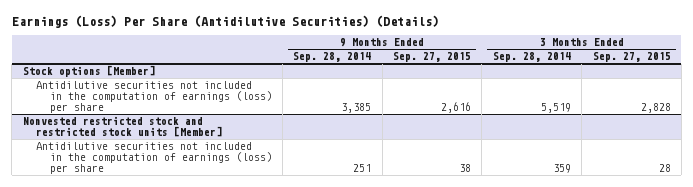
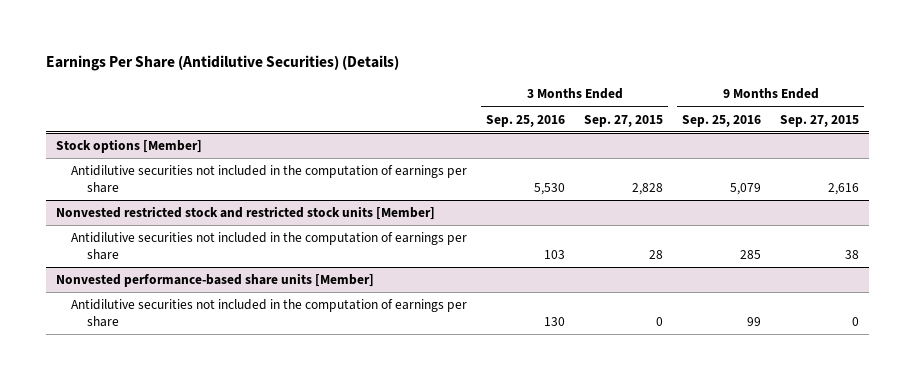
- Earnings (Loss) Per Share (Antidilutive Securities) (Details)
+ Earnings Per Share (Antidilutive Securities) (Details)
- | 9 Months Ended Sep. 28, 2014 | 9 Months Ended Sep. 27, 2015 | 3 Months Ended Sep. 28, 2014 | 3 Months Ended Sep. 27, 2015
+ | 3 Months Ended Sep. 25, 2016 | 3 Months Ended Sep. 27, 2015 | 9 Months Ended Sep. 25, 2016 | 9 Months Ended Sep. 27, 2015
@ Stock options [Member]
- Antidilutive securities not included in the computation of earnings (loss) per share | 3,385 | 2,616 | 5,519 | 2,828
+ Antidilutive securities not included in the computation of earnings per share | 5,530 | 2,828 | 5,079 | 2,616
@ Nonvested restricted stock and restricted stock units [Member]
- Antidilutive securities not included in the computation of earnings (loss) per share | 251 | 38 | 359 | 28
+ Antidilutive securities not included in the computation of earnings per share | 103 | 28 | 285 | 38
+ Nonvested performance-based share units [Member]
+ Antidilutive securities not included in the computation of earnings per share | 130 | 0 | 99 | 0

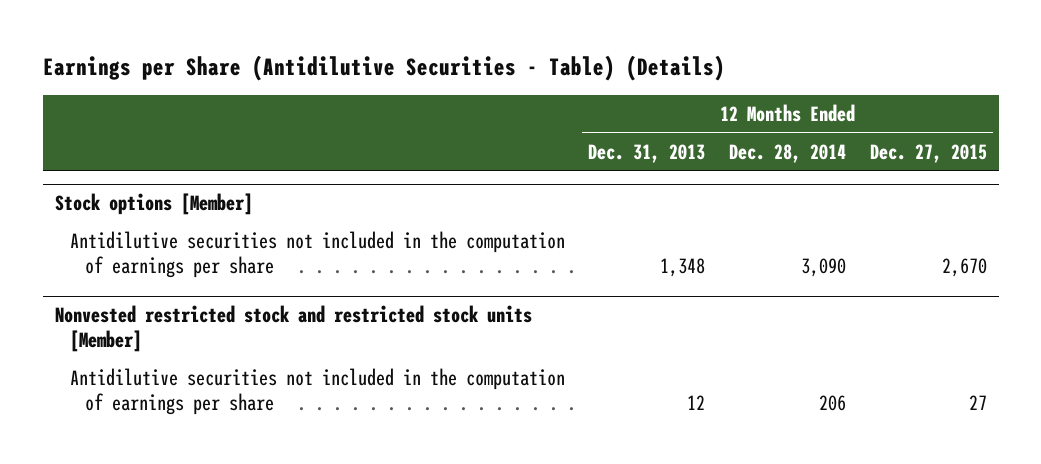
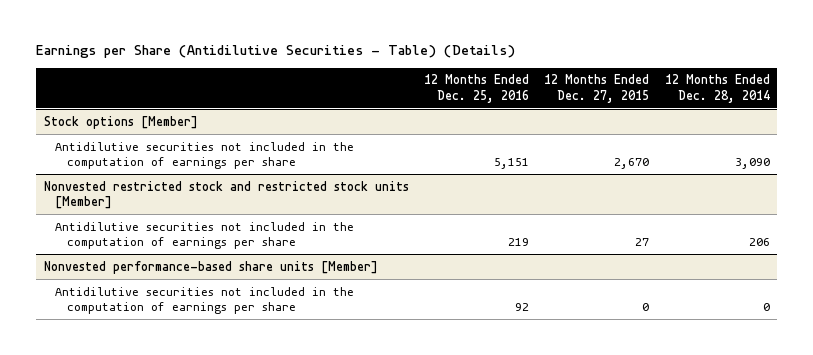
- | 12 Months Ended Dec. 31, 2013 | 12 Months Ended Dec. 28, 2014 | 12 Months Ended Dec. 27, 2015
+ | 12 Months Ended Dec. 25, 2016 | 12 Months Ended Dec. 27, 2015 | 12 Months Ended Dec. 28, 2014
+ Nonvested performance-based share units [Member]
+ Antidilutive securities not included in the computation of earnings per share | 92 | 0 | 0

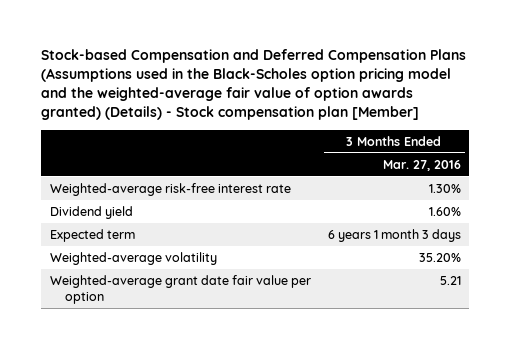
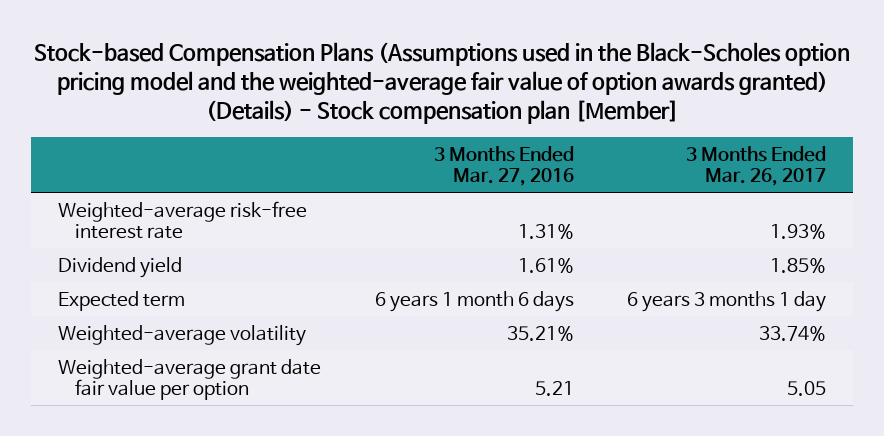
- Stock-based Compensation and Deferred Compensation Plans (Assumptions used in the Black-Scholes option pricing model and the weighted-average fair value of option awards granted) (Details) - Stock compensation plan [Member]
+ Stock-based Compensation Plans (Assumptions used in the Black-Scholes option pricing model and the weighted-average fair value of option awards granted) (Details) - Stock compensation plan [Member]
- | 3 Months Ended Mar. 27, 2016
+ | 3 Months Ended Mar. 27, 2016 | 3 Months Ended Mar. 26, 2017
- Weighted-average risk-free interest rate | 1.30%
- Dividend yield | 1.60%
- Expected term | 6 years 1 month 3 days
- Weighted-average volatility | 35.20%
+ Weighted-average risk-free interest rate | 1.31% | 1.93%
+ Dividend yield | 1.61% | 1.85%
+ Expected term | 6 years 1 month 6 days | 6 years 3 months 1 day
+ Weighted-average volatility | 35.21% | 33.74%

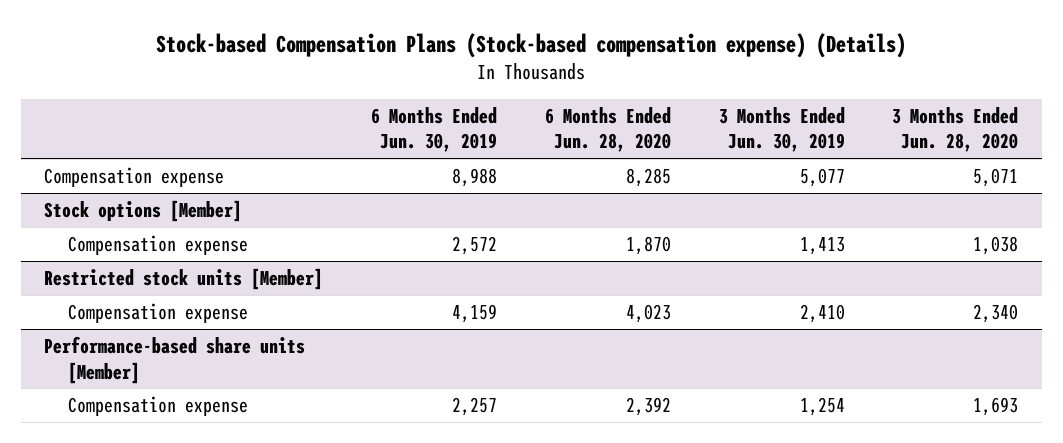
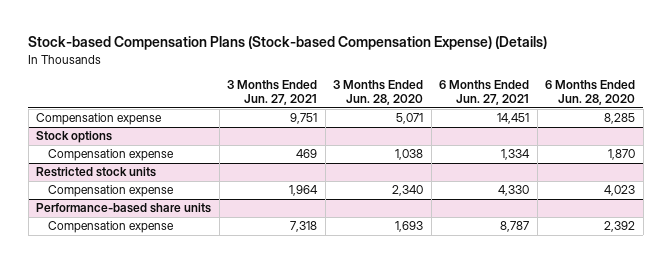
- Stock-based Compensation Plans (Stock-based compensation expense) (Details)
+ Stock-based Compensation Plans (Stock-based Compensation Expense) (Details)
- | 6 Months Ended Jun. 30, 2019 | 6 Months Ended Jun. 28, 2020 | 3 Months Ended Jun. 30, 2019 | 3 Months Ended Jun. 28, 2020
+ | 3 Months Ended Jun. 27, 2021 | 3 Months Ended Jun. 28, 2020 | 6 Months Ended Jun. 27, 2021 | 6 Months Ended Jun. 28, 2020
- Stock options [Member]
+ Stock options
- Restricted stock units [Member]
+ Restricted stock units
- Performance-based share units [Member]
+ Performance-based share units

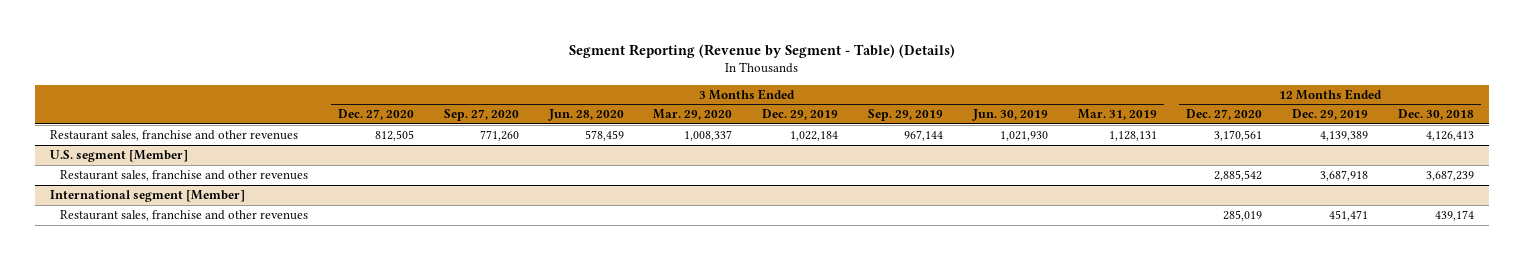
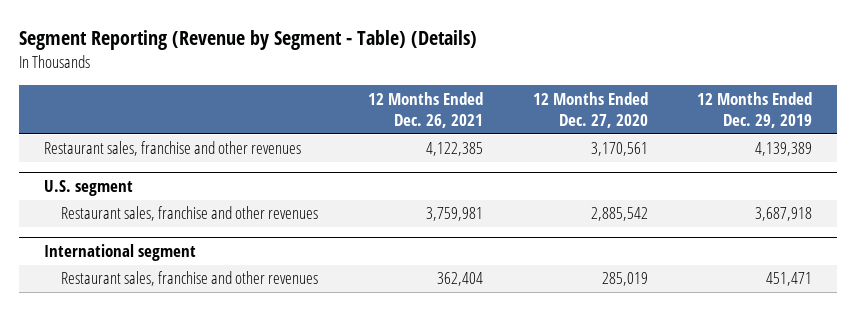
- | 3 Months Ended Dec. 27, 2020 | 3 Months Ended Sep. 27, 2020 | 3 Months Ended Jun. 28, 2020 | 3 Months Ended Mar. 29, 2020 | 3 Months Ended Dec. 29, 2019 | 3 Months Ended Sep. 29, 2019 | 3 Months Ended Jun. 30, 2019 | 3 Months Ended Mar. 31, 2019 | 12 Months Ended Dec. 27, 2020 | 12 Months Ended Dec. 29, 2019 | 12 Months Ended Dec. 30, 2018
+ | 12 Months Ended Dec. 26, 2021 | 12 Months Ended Dec. 27, 2020 | 12 Months Ended Dec. 29, 2019
- U.S. segment [Member]
+ U.S. segment
- International segment [Member]
+ International segment

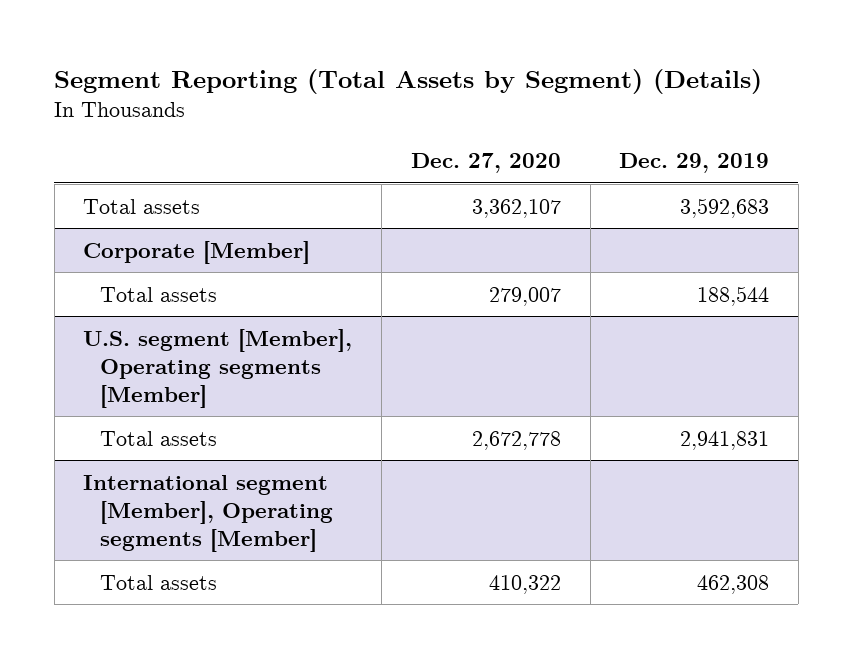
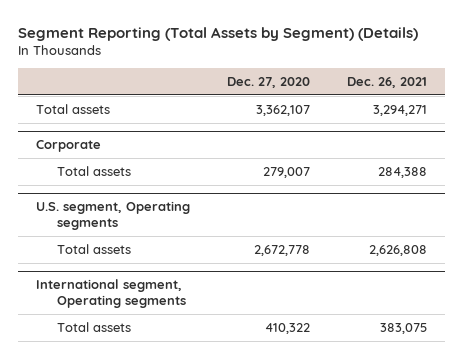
- | Dec. 27, 2020 | Dec. 29, 2019
+ | Dec. 27, 2020 | Dec. 26, 2021
- Corporate [Member]
+ Corporate
- U.S. segment [Member], Operating segments [Member]
+ U.S. segment, Operating segments
- International segment [Member], Operating segments [Member]
+ International segment, Operating segments

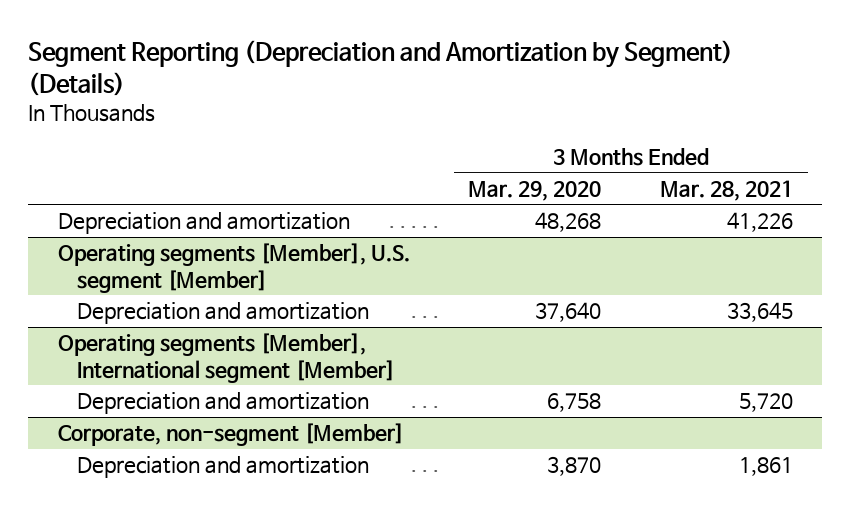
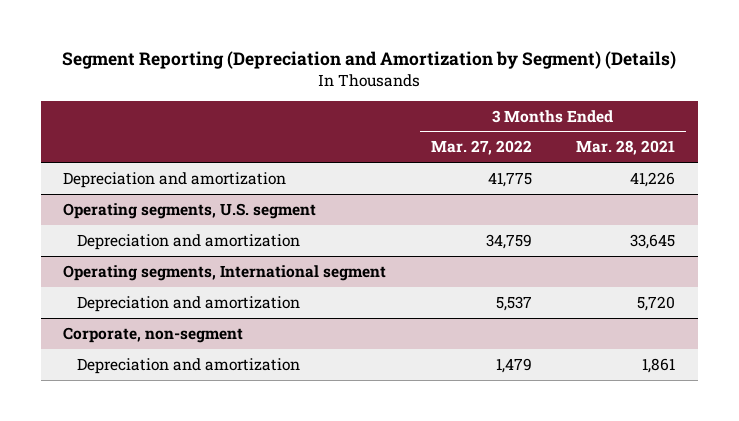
- | 3 Months Ended Mar. 29, 2020 | 3 Months Ended Mar. 28, 2021
+ | 3 Months Ended Mar. 27, 2022 | 3 Months Ended Mar. 28, 2021
- Operating segments [Member], U.S. segment [Member]
+ Operating segments, U.S. segment
- Operating segments [Member], International segment [Member]
+ Operating segments, International segment
- Corporate, non-segment [Member]
+ Corporate, non-segment

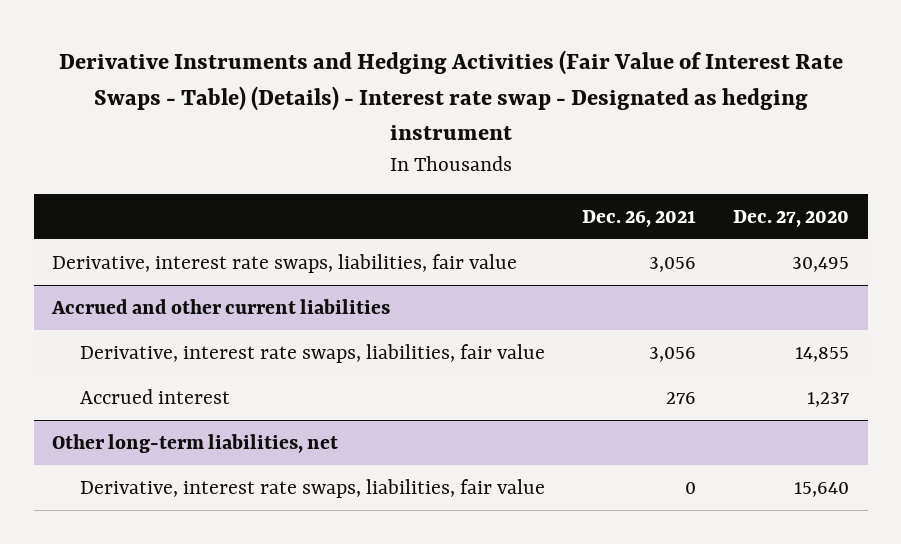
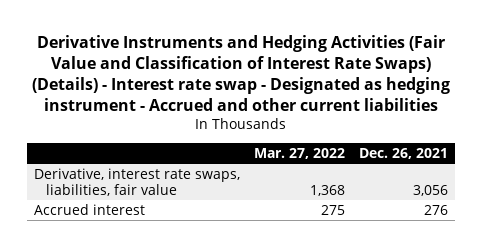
- Derivative Instruments and Hedging Activities (Fair Value of Interest Rate Swaps - Table) (Details) - Interest rate swap - Designated as hedging instrument
+ Derivative Instruments and Hedging Activities (Fair Value and Classification of Interest Rate Swaps) (Details) - Interest rate swap - Designated as hedging instrument - Accrued and other current liabilities
- | Dec. 26, 2021 | Dec. 27, 2020
+ | Mar. 27, 2022 | Dec. 26, 2021
- Accrued and other current liabilities
- Derivative, interest rate swaps, liabilities, fair value | 3,056 | 14,855
- Other long-term liabilities, net
- Derivative, interest rate swaps, liabilities, fair value | 0 | 15,640

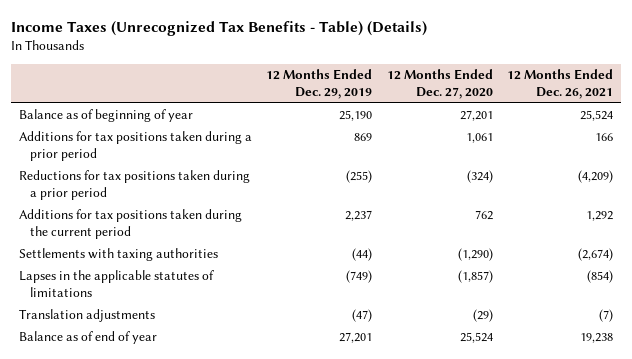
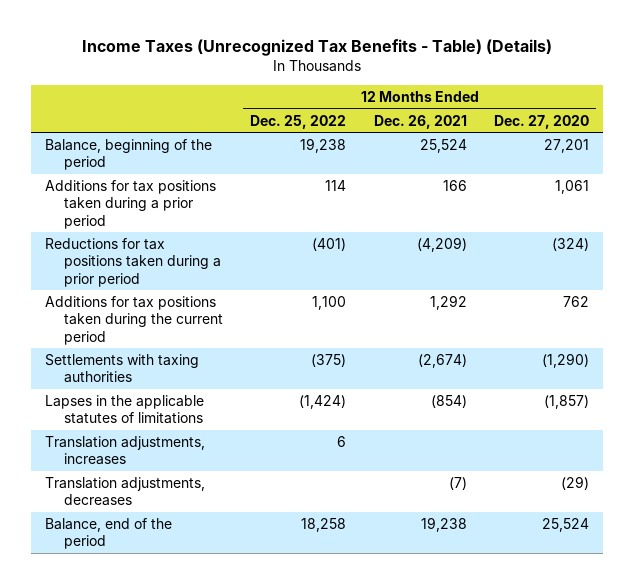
- | 12 Months Ended Dec. 29, 2019 | 12 Months Ended Dec. 27, 2020 | 12 Months Ended Dec. 26, 2021
+ | 12 Months Ended Dec. 25, 2022 | 12 Months Ended Dec. 26, 2021 | 12 Months Ended Dec. 27, 2020
- Balance as of beginning of year | 25,190 | 27,201 | 25,524
+ Balance, beginning of the period | 19,238 | 25,524 | 27,201
- Translation adjustments | (47) | (29) | (7)
- Balance as of end of year | 27,201 | 25,524 | 19,238
+ Translation adjustments, increases | 6 | |
+ Translation adjustments, decreases | | (7) | (29)
+ Balance, end of the period | 18,258 | 19,238 | 25,524

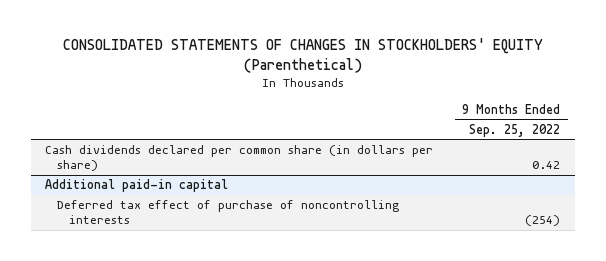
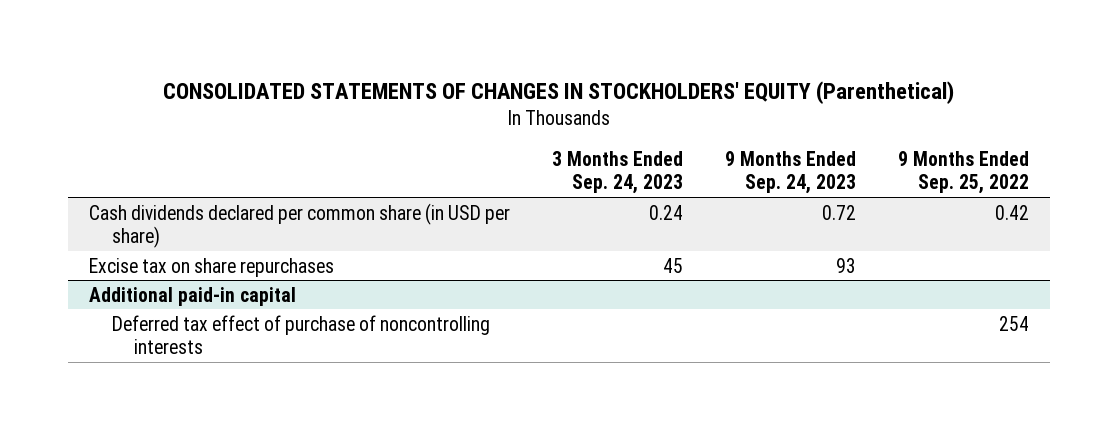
- | 9 Months Ended Sep. 25, 2022
+ | 3 Months Ended Sep. 24, 2023 | 9 Months Ended Sep. 24, 2023 | 9 Months Ended Sep. 25, 2022
- Cash dividends declared per common share (in dollars per share) | 0.42
+ Cash dividends declared per common share (in USD per share) | 0.24 | 0.72 | 0.42
+ Excise tax on share repurchases | 45 | 93 |
@ Additional paid-in capital
- Deferred tax effect of purchase of noncontrolling interests | (254)
+ Deferred tax effect of purchase of noncontrolling interests | | | 254

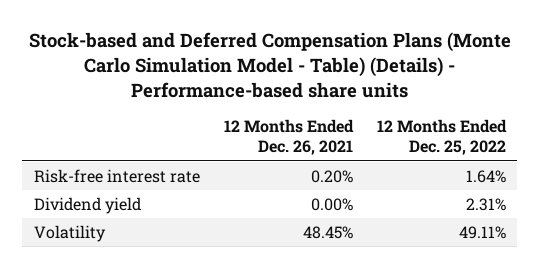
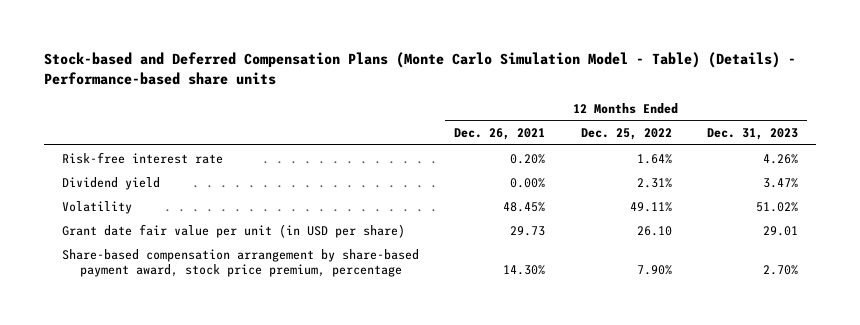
- | 12 Months Ended Dec. 26, 2021 | 12 Months Ended Dec. 25, 2022
+ | 12 Months Ended Dec. 26, 2021 | 12 Months Ended Dec. 25, 2022 | 12 Months Ended Dec. 31, 2023
+ Grant date fair value per unit (in USD per share) | 29.73 | 26.10 | 29.01
+ Share-based compensation arrangement by share-based payment award, stock price premium, percentage | 14.30% | 7.90% | 2.70%

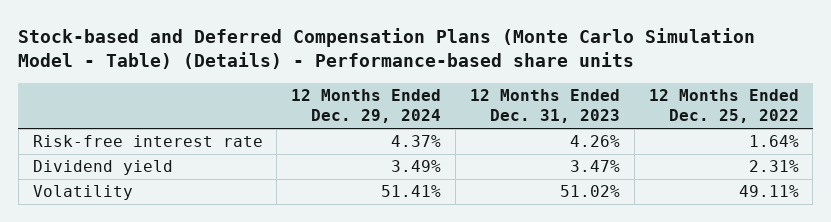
- | 12 Months Ended Dec. 26, 2021 | 12 Months Ended Dec. 25, 2022 | 12 Months Ended Dec. 31, 2023
+ | 12 Months Ended Dec. 29, 2024 | 12 Months Ended Dec. 31, 2023 | 12 Months Ended Dec. 25, 2022
- Grant date fair value per unit (in USD per share) | 29.73 | 26.10 | 29.01
- Share-based compensation arrangement by share-based payment award, stock price premium, percentage | 14.30% | 7.90% | 2.70%

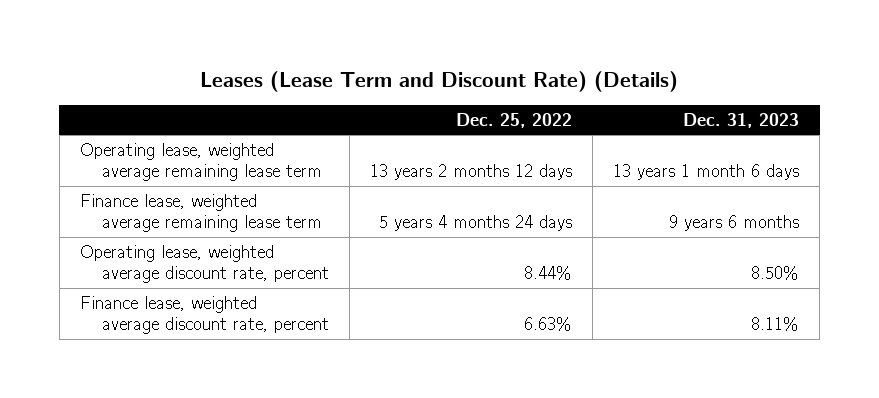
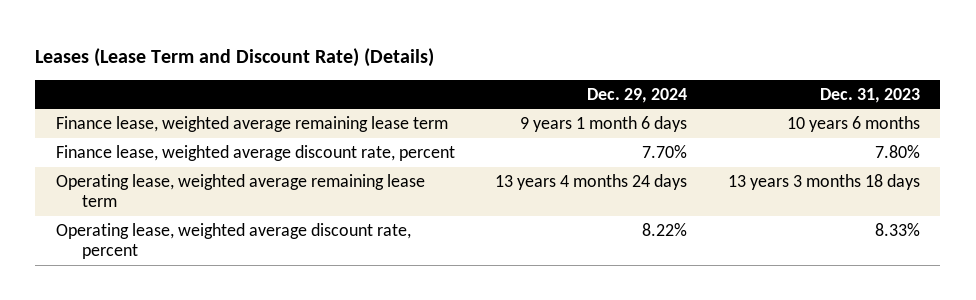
- | Dec. 25, 2022 | Dec. 31, 2023
+ | Dec. 29, 2024 | Dec. 31, 2023
- Operating lease, weighted average remaining lease term | 13 years 2 months 12 days | 13 years 1 month 6 days
- Finance lease, weighted average remaining lease term | 5 years 4 months 24 days | 9 years 6 months
- Operating lease, weighted average discount rate, percent | 8.44% | 8.50%
- Finance lease, weighted average discount rate, percent | 6.63% | 8.11%
+ Finance lease, weighted average remaining lease term | 9 years 1 month 6 days | 10 years 6 months
+ Finance lease, weighted average discount rate, percent | 7.70% | 7.80%
+ Operating lease, weighted average remaining lease term | 13 years 4 months 24 days | 13 years 3 months 18 days
+ Operating lease, weighted average discount rate, percent | 8.22% | 8.33%

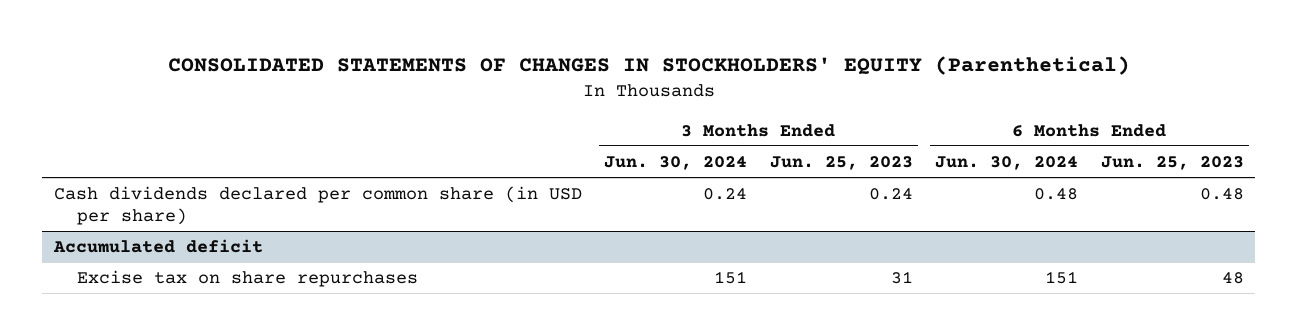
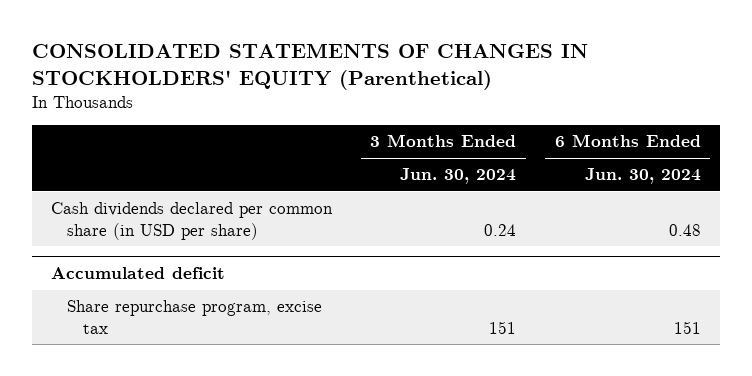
- | 3 Months Ended Jun. 30, 2024 | 3 Months Ended Jun. 25, 2023 | 6 Months Ended Jun. 30, 2024 | 6 Months Ended Jun. 25, 2023
+ | 3 Months Ended Jun. 30, 2024 | 6 Months Ended Jun. 30, 2024
@ Accumulated deficit
- Excise tax on share repurchases | 151 | 31 | 151 | 48
+ Share repurchase program, excise tax | 151 | 151

